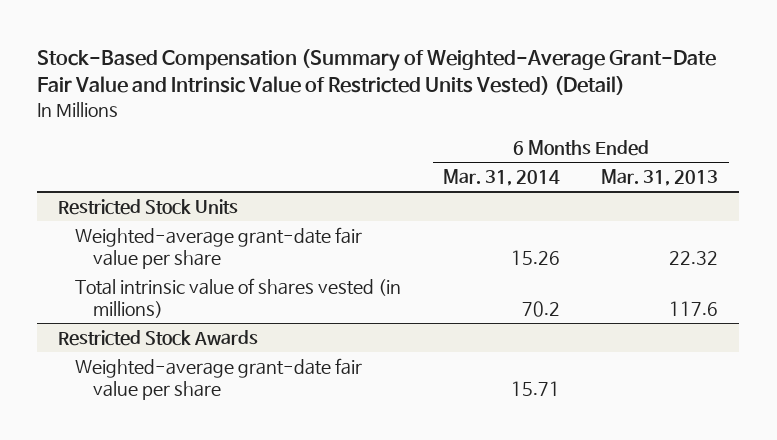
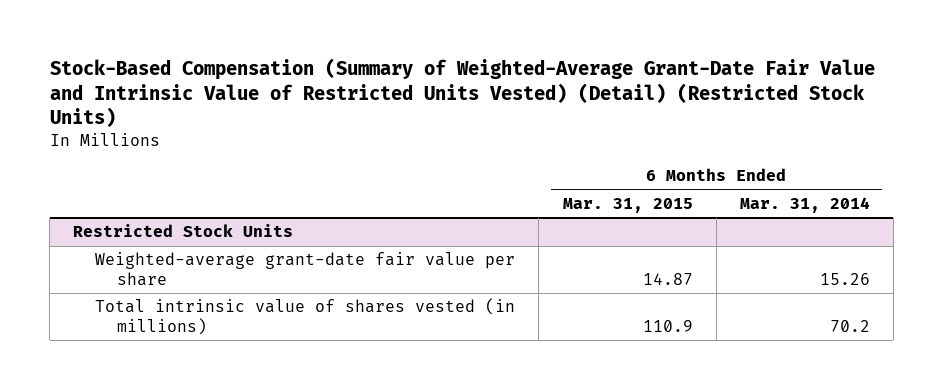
- Stock-Based Compensation (Summary of Weighted-Average Grant-Date Fair Value and Intrinsic Value of Restricted Units Vested) (Detail)
+ Stock-Based Compensation (Summary of Weighted-Average Grant-Date Fair Value and Intrinsic Value of Restricted Units Vested) (Detail) (Restricted Stock Units)
- | 6 Months Ended Mar. 31, 2014 | 6 Months Ended Mar. 31, 2013
+ | 6 Months Ended Mar. 31, 2015 | 6 Months Ended Mar. 31, 2014
- Restricted Stock Awards
- Weighted-average grant-date fair value per share | 15.71 |

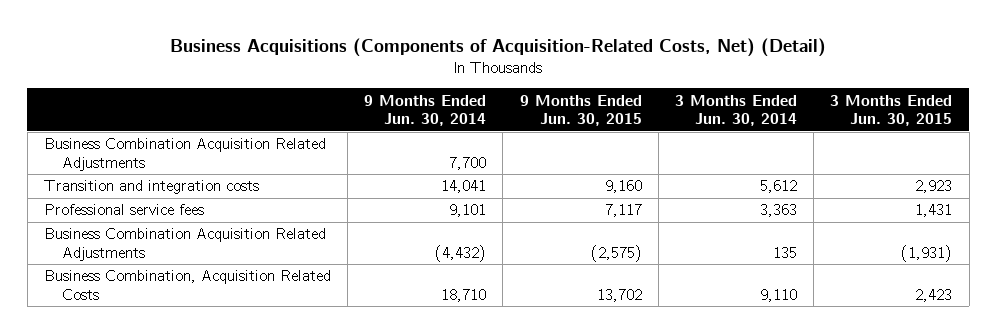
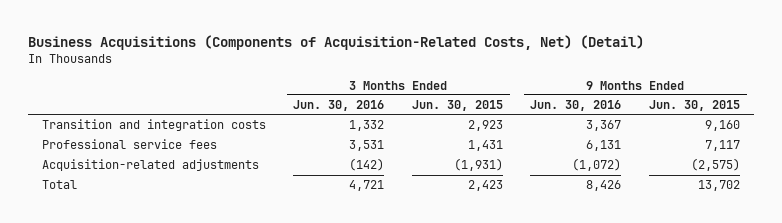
- | 9 Months Ended Jun. 30, 2014 | 9 Months Ended Jun. 30, 2015 | 3 Months Ended Jun. 30, 2014 | 3 Months Ended Jun. 30, 2015
+ | 3 Months Ended Jun. 30, 2016 | 3 Months Ended Jun. 30, 2015 | 9 Months Ended Jun. 30, 2016 | 9 Months Ended Jun. 30, 2015
- Business Combination Acquisition Related Adjustments | 7,700 | | |
- Business Combination Acquisition Related Adjustments | (4,432) | (2,575) | 135 | (1,931)
- Business Combination, Acquisition Related Costs | 18,710 | 13,702 | 9,110 | 2,423
+ Acquisition-related adjustments | (142) | (1,931) | (1,072) | (2,575)
+ Total | 4,721 | 2,423 | 8,426 | 13,702

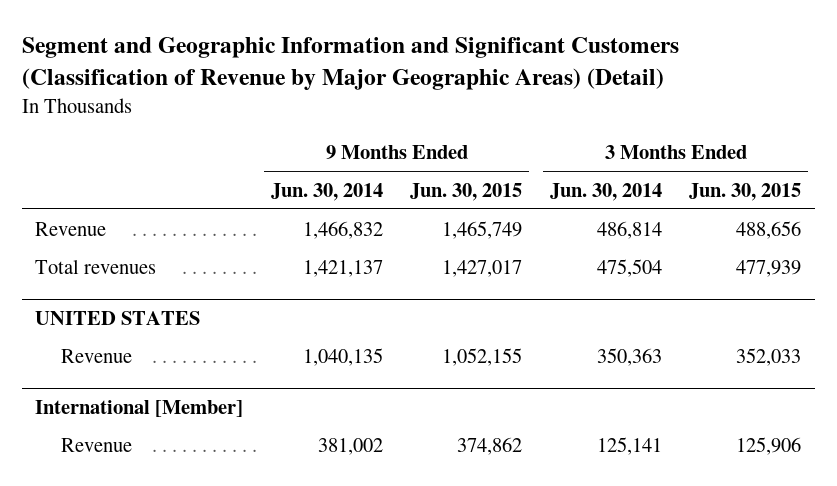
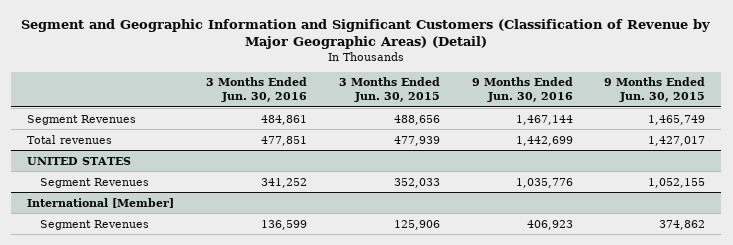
- | 9 Months Ended Jun. 30, 2014 | 9 Months Ended Jun. 30, 2015 | 3 Months Ended Jun. 30, 2014 | 3 Months Ended Jun. 30, 2015
+ | 3 Months Ended Jun. 30, 2016 | 3 Months Ended Jun. 30, 2015 | 9 Months Ended Jun. 30, 2016 | 9 Months Ended Jun. 30, 2015
- Revenue | 1,466,832 | 1,465,749 | 486,814 | 488,656
+ Segment Revenues | 484,861 | 488,656 | 1,467,144 | 1,465,749
@ UNITED STATES
- Revenue | 1,040,135 | 1,052,155 | 350,363 | 352,033
+ Segment Revenues | 341,252 | 352,033 | 1,035,776 | 1,052,155
@ International [Member]
- Revenue | 381,002 | 374,862 | 125,141 | 125,906
+ Segment Revenues | 136,599 | 125,906 | 406,923 | 374,862

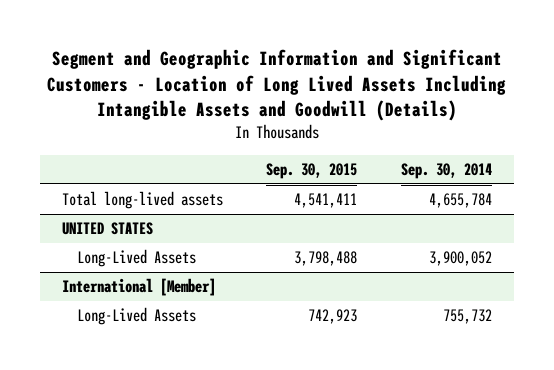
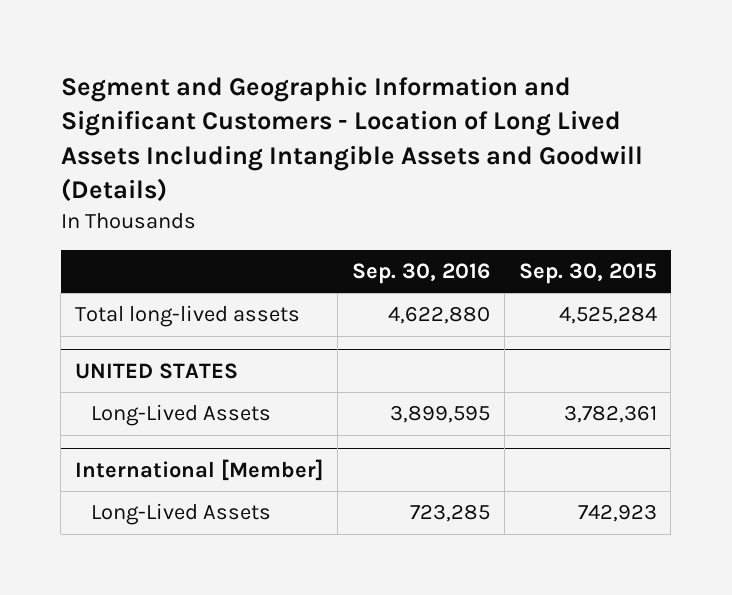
- | Sep. 30, 2015 | Sep. 30, 2014
+ | Sep. 30, 2016 | Sep. 30, 2015
- Total long-lived assets | 4,541,411 | 4,655,784
+ Total long-lived assets | 4,622,880 | 4,525,284
@ UNITED STATES
- Long-Lived Assets | 3,798,488 | 3,900,052
+ Long-Lived Assets | 3,899,595 | 3,782,361

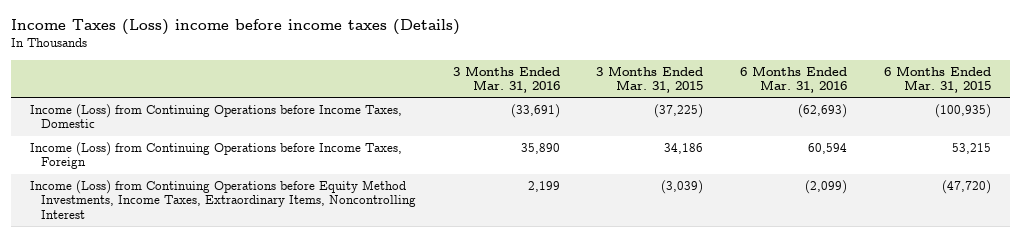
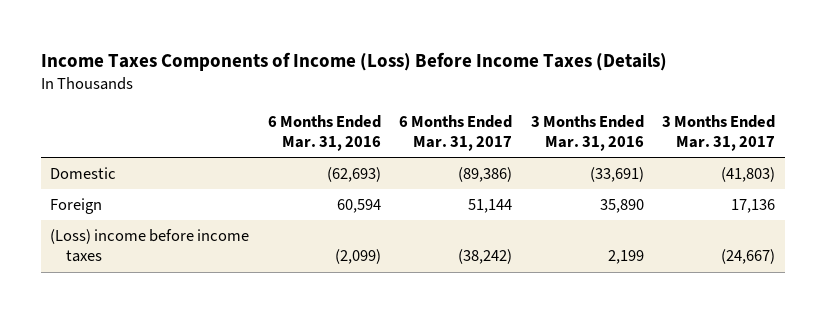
- Income Taxes (Loss) income before income taxes (Details)
+ Income Taxes Components of Income (Loss) Before Income Taxes (Details)
- | 3 Months Ended Mar. 31, 2016 | 3 Months Ended Mar. 31, 2015 | 6 Months Ended Mar. 31, 2016 | 6 Months Ended Mar. 31, 2015
+ | 6 Months Ended Mar. 31, 2016 | 6 Months Ended Mar. 31, 2017 | 3 Months Ended Mar. 31, 2016 | 3 Months Ended Mar. 31, 2017
- Income (Loss) from Continuing Operations before Income Taxes, Domestic | (33,691) | (37,225) | (62,693) | (100,935)
- Income (Loss) from Continuing Operations before Income Taxes, Foreign | 35,890 | 34,186 | 60,594 | 53,215
- Income (Loss) from Continuing Operations before Equity Method Investments, Income Taxes, Extraordinary Items, Noncontrolling Interest | 2,199 | (3,039) | (2,099) | (47,720)
+ Domestic | (62,693) | (89,386) | (33,691) | (41,803)
+ Foreign | 60,594 | 51,144 | 35,890 | 17,136
+ (Loss) income before income taxes | (2,099) | (38,242) | 2,199 | (24,667)

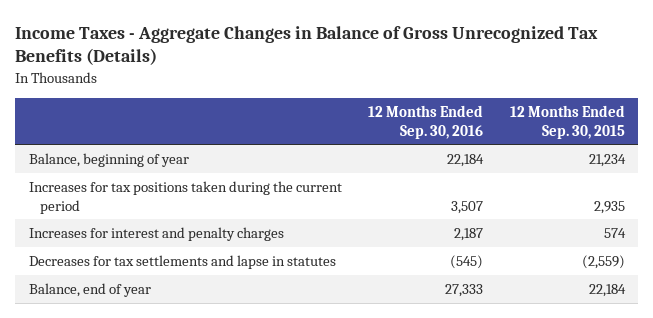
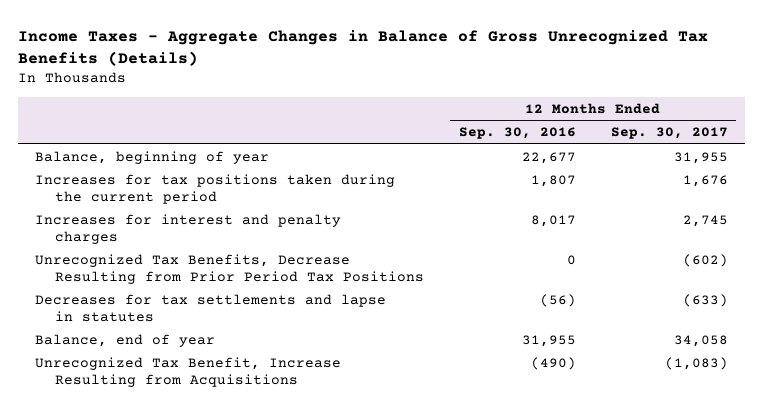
- | 12 Months Ended Sep. 30, 2016 | 12 Months Ended Sep. 30, 2015
+ | 12 Months Ended Sep. 30, 2016 | 12 Months Ended Sep. 30, 2017
- Balance, beginning of year | 22,184 | 21,234
- Increases for tax positions taken during the current period | 3,507 | 2,935
- Increases for interest and penalty charges | 2,187 | 574
- Decreases for tax settlements and lapse in statutes | (545) | (2,559)
- Balance, end of year | 27,333 | 22,184
+ Balance, beginning of year | 22,677 | 31,955
+ Increases for tax positions taken during the current period | 1,807 | 1,676
+ Increases for interest and penalty charges | 8,017 | 2,745
+ Unrecognized Tax Benefits, Decrease Resulting from Prior Period Tax Positions | 0 | (602)
+ Decreases for tax settlements and lapse in statutes | (56) | (633)
+ Balance, end of year | 31,955 | 34,058
+ Unrecognized Tax Benefit, Increase Resulting from Acquisitions | (490) | (1,083)

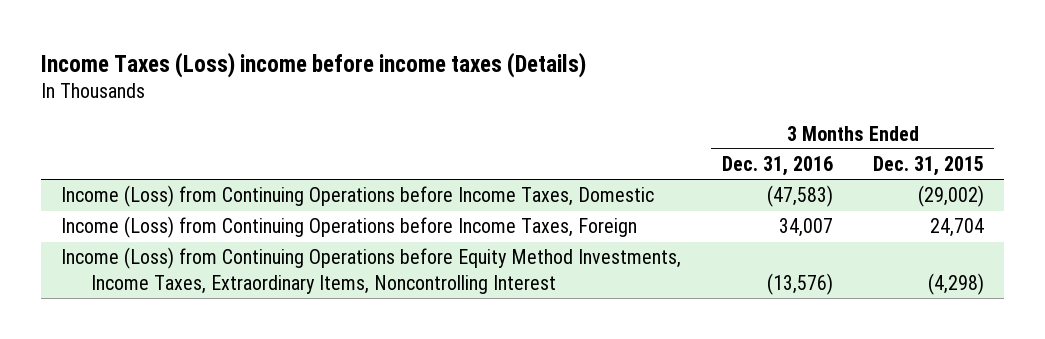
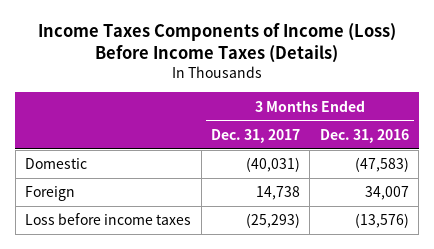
- Income Taxes (Loss) income before income taxes (Details)
+ Income Taxes Components of Income (Loss) Before Income Taxes (Details)
- | 3 Months Ended Dec. 31, 2016 | 3 Months Ended Dec. 31, 2015
+ | 3 Months Ended Dec. 31, 2017 | 3 Months Ended Dec. 31, 2016
- Income (Loss) from Continuing Operations before Income Taxes, Domestic | (47,583) | (29,002)
- Income (Loss) from Continuing Operations before Income Taxes, Foreign | 34,007 | 24,704
- Income (Loss) from Continuing Operations before Equity Method Investments, Income Taxes, Extraordinary Items, Noncontrolling Interest | (13,576) | (4,298)
+ Domestic | (40,031) | (47,583)
+ Foreign | 14,738 | 34,007
+ Loss before income taxes | (25,293) | (13,576)

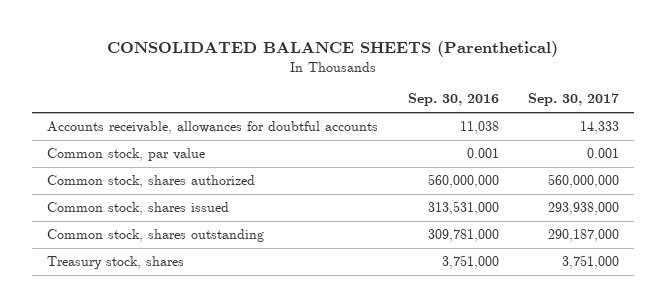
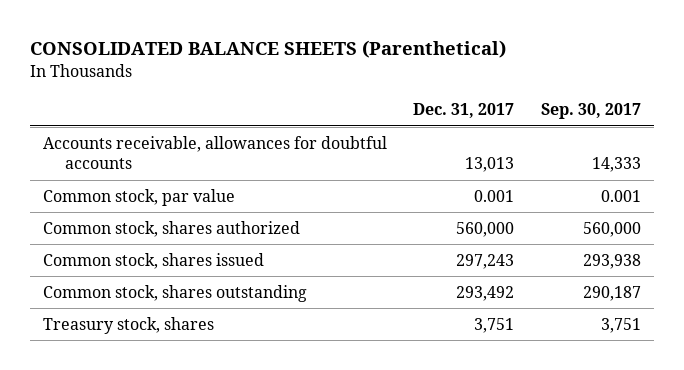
- | Sep. 30, 2016 | Sep. 30, 2017
+ | Dec. 31, 2017 | Sep. 30, 2017
- Common stock, shares authorized | 560,000,000 | 560,000,000
- Common stock, shares issued | 313,531,000 | 293,938,000
- Common stock, shares outstanding | 309,781,000 | 290,187,000
- Treasury stock, shares | 3,751,000 | 3,751,000
+ Common stock, shares authorized | 560,000 | 560,000
+ Common stock, shares issued | 297,243 | 293,938
+ Common stock, shares outstanding | 293,492 | 290,187
+ Treasury stock, shares | 3,751 | 3,751

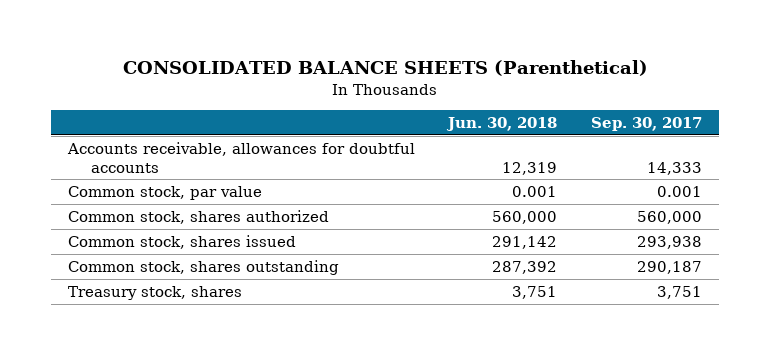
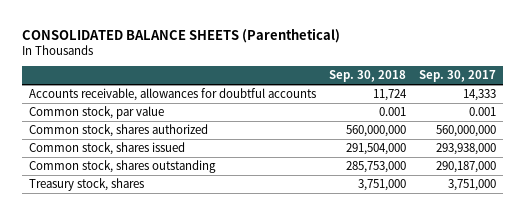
- | Jun. 30, 2018 | Sep. 30, 2017
+ | Sep. 30, 2018 | Sep. 30, 2017
- Common stock, shares authorized | 560,000 | 560,000
- Common stock, shares issued | 291,142 | 293,938
- Common stock, shares outstanding | 287,392 | 290,187
- Treasury stock, shares | 3,751 | 3,751
+ Common stock, shares authorized | 560,000,000 | 560,000,000
+ Common stock, shares issued | 291,504,000 | 293,938,000
+ Common stock, shares outstanding | 285,753,000 | 290,187,000
+ Treasury stock, shares | 3,751,000 | 3,751,000

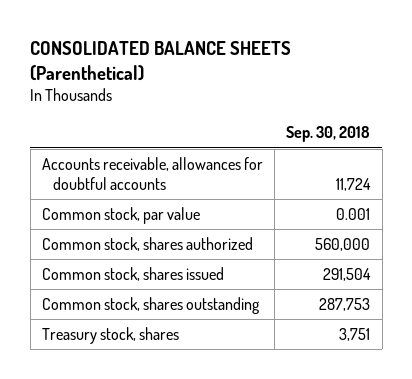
- | Sep. 30, 2018 | Sep. 30, 2017
+ | Sep. 30, 2018
- Common stock, shares authorized | 560,000,000 | 560,000,000
- Common stock, shares issued | 291,504,000 | 293,938,000
- Common stock, shares outstanding | 285,753,000 | 290,187,000
- Treasury stock, shares | 3,751,000 | 3,751,000
+ Common stock, shares authorized | 560,000
+ Common stock, shares issued | 291,504
+ Common stock, shares outstanding | 287,753
+ Treasury stock, shares | 3,751

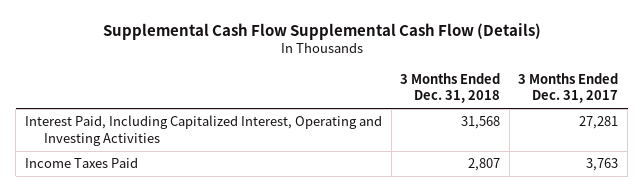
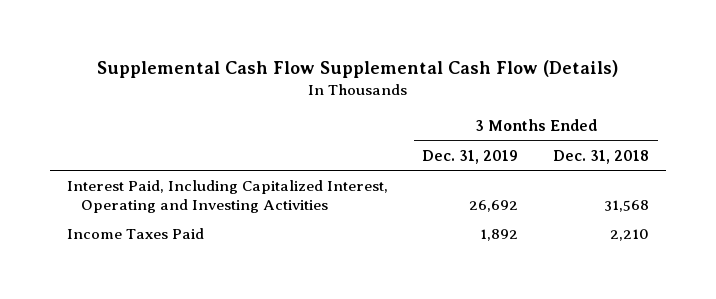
- | 3 Months Ended Dec. 31, 2018 | 3 Months Ended Dec. 31, 2017
+ | 3 Months Ended Dec. 31, 2019 | 3 Months Ended Dec. 31, 2018
- Income Taxes Paid | 2,807 | 3,763
+ Income Taxes Paid | 1,892 | 2,210

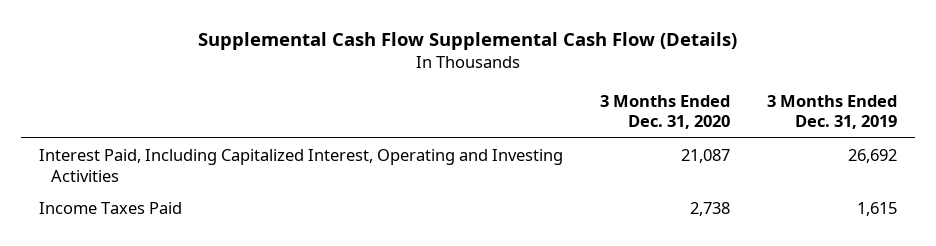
- | 3 Months Ended Dec. 31, 2019 | 3 Months Ended Dec. 31, 2018
+ | 3 Months Ended Dec. 31, 2020 | 3 Months Ended Dec. 31, 2019
- Income Taxes Paid | 1,892 | 2,210
+ Income Taxes Paid | 2,738 | 1,615

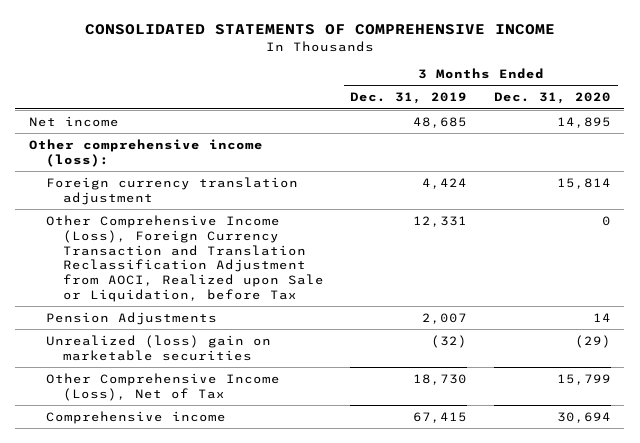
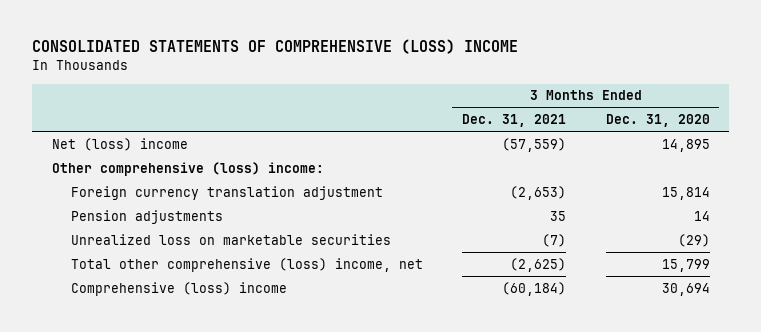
- CONSOLIDATED STATEMENTS OF COMPREHENSIVE INCOME
+ CONSOLIDATED STATEMENTS OF COMPREHENSIVE (LOSS) INCOME
- | 3 Months Ended Dec. 31, 2019 | 3 Months Ended Dec. 31, 2020
+ | 3 Months Ended Dec. 31, 2021 | 3 Months Ended Dec. 31, 2020
- Net income | 48,685 | 14,895
- Other comprehensive income (loss):
+ Net (loss) income | (57,559) | 14,895
+ Other comprehensive (loss) income:
- Other Comprehensive Income (Loss), Foreign Currency Transaction and Translation Reclassification Adjustment from AOCI, Realized upon Sale or Liquidation, before Tax | 12,331 | 0
- Pension Adjustments | 2,007 | 14
- Unrealized (loss) gain on marketable securities | (32) | (29)
- Other Comprehensive Income (Loss), Net of Tax | 18,730 | 15,799
- Comprehensive income | 67,415 | 30,694
+ Pension adjustments | 35 | 14
+ Unrealized loss on marketable securities | (7) | (29)
+ Total other comprehensive (loss) income, net | (2,625) | 15,799
+ Comprehensive (loss) income | (60,184) | 30,694

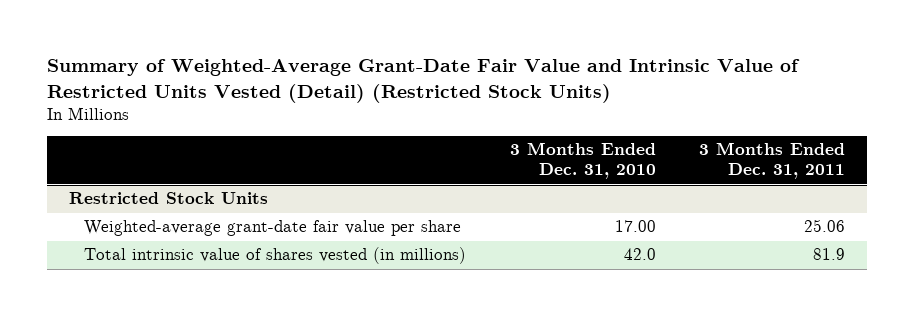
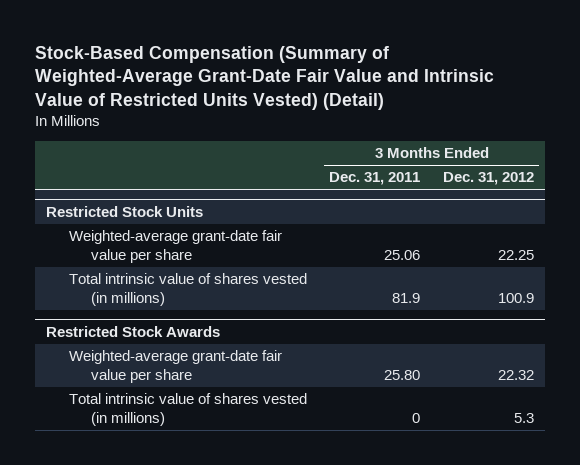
- Summary of Weighted-Average Grant-Date Fair Value and Intrinsic Value of Restricted Units Vested (Detail) (Restricted Stock Units)
+ Stock-Based Compensation (Summary of Weighted-Average Grant-Date Fair Value and Intrinsic Value of Restricted Units Vested) (Detail)
- | 3 Months Ended Dec. 31, 2010 | 3 Months Ended Dec. 31, 2011
+ | 3 Months Ended Dec. 31, 2011 | 3 Months Ended Dec. 31, 2012
+ Restricted Stock Awards
+ Weighted-average grant-date fair value per share | 25.80 | 22.32
+ Total intrinsic value of shares vested (in millions) | 0 | 5.3

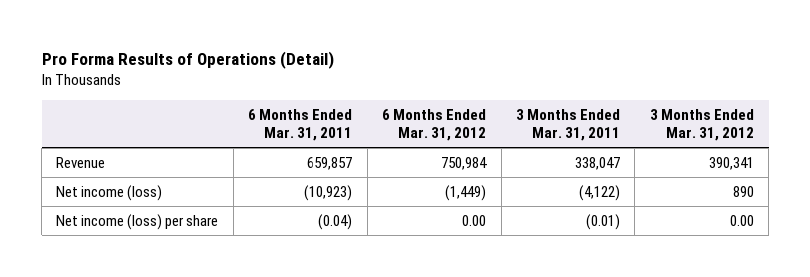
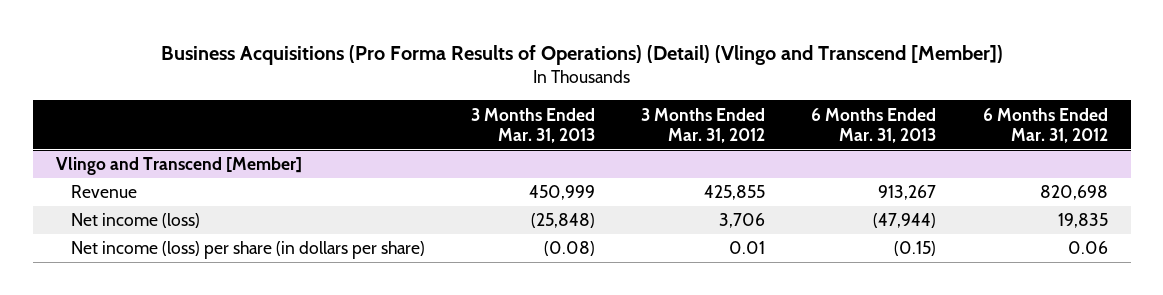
- Pro Forma Results of Operations (Detail)
+ Business Acquisitions (Pro Forma Results of Operations) (Detail) (Vlingo and Transcend [Member])
- | 6 Months Ended Mar. 31, 2011 | 6 Months Ended Mar. 31, 2012 | 3 Months Ended Mar. 31, 2011 | 3 Months Ended Mar. 31, 2012
+ | 3 Months Ended Mar. 31, 2013 | 3 Months Ended Mar. 31, 2012 | 6 Months Ended Mar. 31, 2013 | 6 Months Ended Mar. 31, 2012
- Revenue | 659,857 | 750,984 | 338,047 | 390,341
- Net income (loss) | (10,923) | (1,449) | (4,122) | 890
- Net income (loss) per share | (0.04) | 0.00 | (0.01) | 0.00
+ Vlingo and Transcend [Member]
+ Revenue | 450,999 | 425,855 | 913,267 | 820,698
+ Net income (loss) | (25,848) | 3,706 | (47,944) | 19,835
+ Net income (loss) per share (in dollars per share) | (0.08) | 0.01 | (0.15) | 0.06

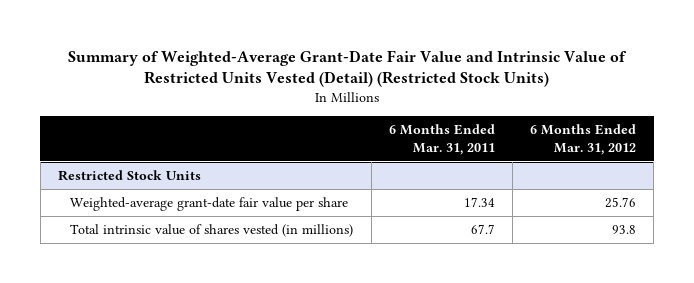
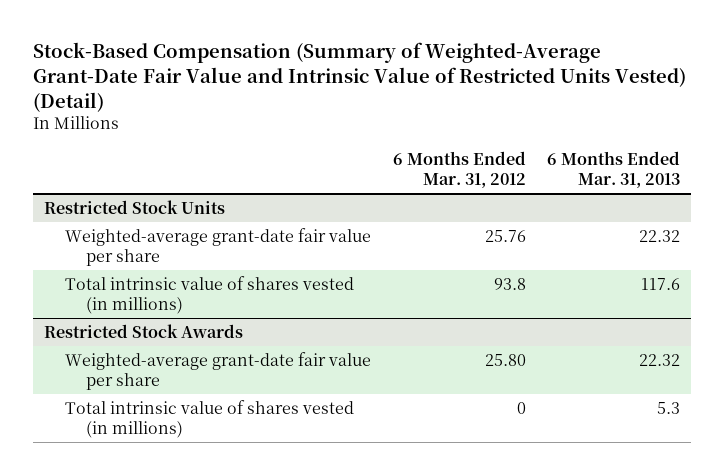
- Summary of Weighted-Average Grant-Date Fair Value and Intrinsic Value of Restricted Units Vested (Detail) (Restricted Stock Units)
+ Stock-Based Compensation (Summary of Weighted-Average Grant-Date Fair Value and Intrinsic Value of Restricted Units Vested) (Detail)
- | 6 Months Ended Mar. 31, 2011 | 6 Months Ended Mar. 31, 2012
+ | 6 Months Ended Mar. 31, 2012 | 6 Months Ended Mar. 31, 2013
+ Restricted Stock Awards
+ Weighted-average grant-date fair value per share | 25.80 | 22.32
+ Total intrinsic value of shares vested (in millions) | 0 | 5.3

